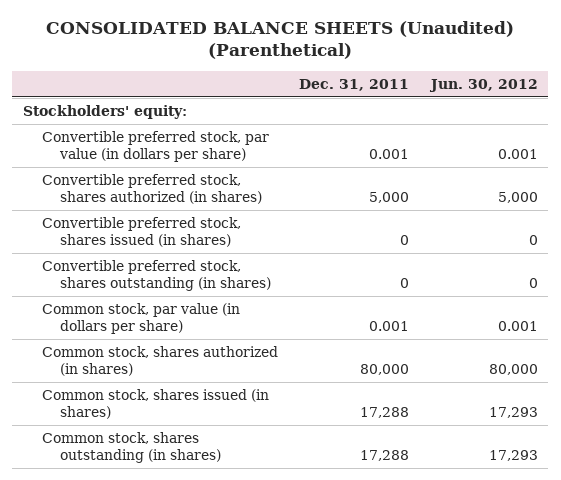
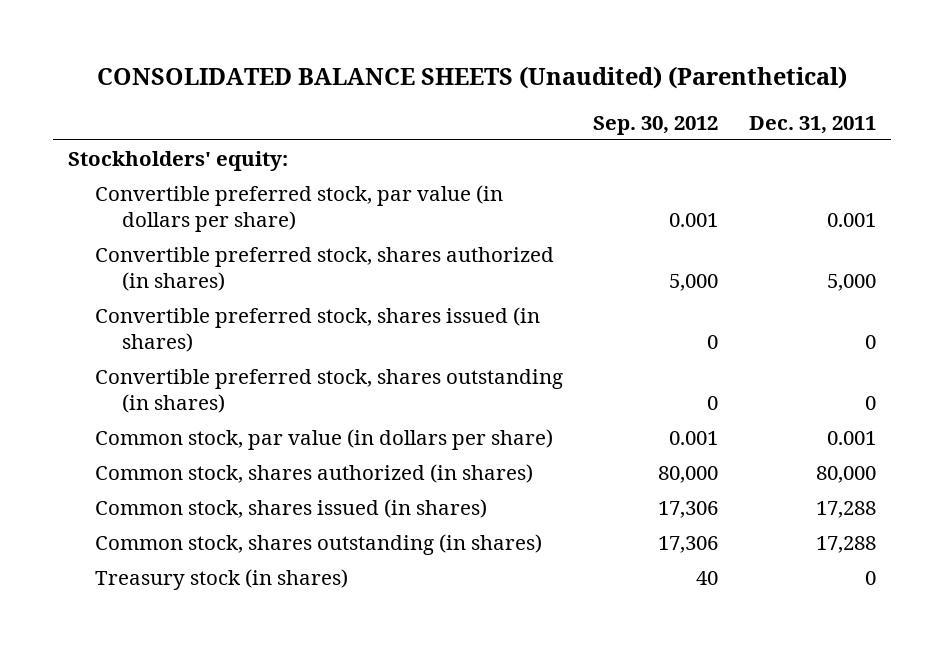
- | Dec. 31, 2011 | Jun. 30, 2012
+ | Sep. 30, 2012 | Dec. 31, 2011
+ Treasury stock (in shares) | 40 | 0

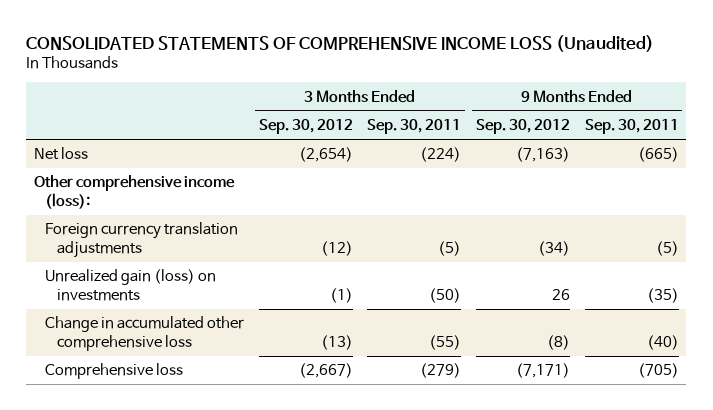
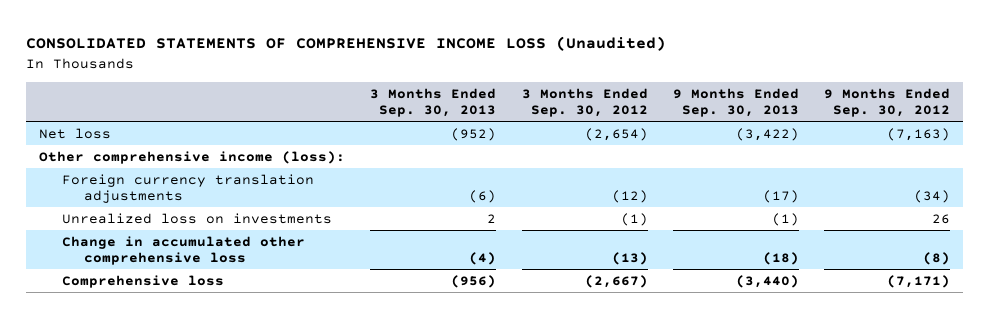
- | 3 Months Ended Sep. 30, 2012 | 3 Months Ended Sep. 30, 2011 | 9 Months Ended Sep. 30, 2012 | 9 Months Ended Sep. 30, 2011
+ | 3 Months Ended Sep. 30, 2013 | 3 Months Ended Sep. 30, 2012 | 9 Months Ended Sep. 30, 2013 | 9 Months Ended Sep. 30, 2012
- Unrealized gain (loss) on investments | (1) | (50) | 26 | (35)
+ Unrealized loss on investments | 2 | (1) | (1) | 26

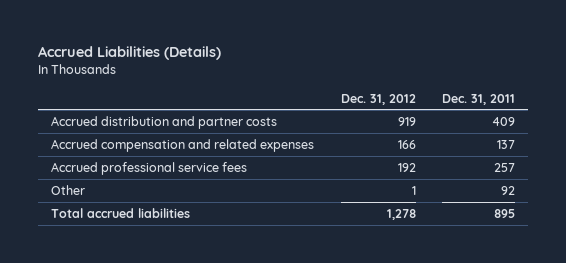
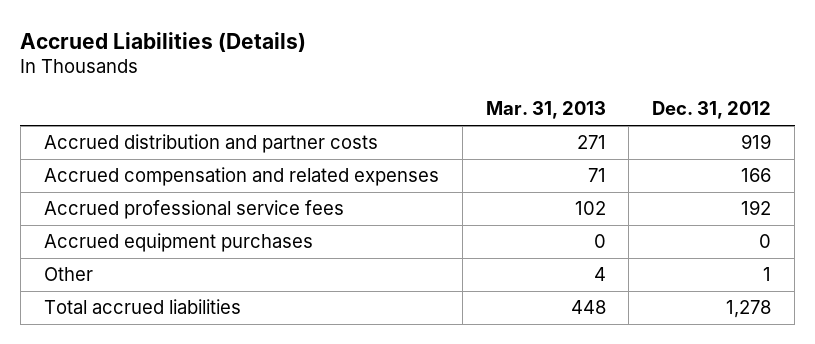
- | Dec. 31, 2012 | Dec. 31, 2011
+ | Mar. 31, 2013 | Dec. 31, 2012
+ Accrued equipment purchases | 0 | 0

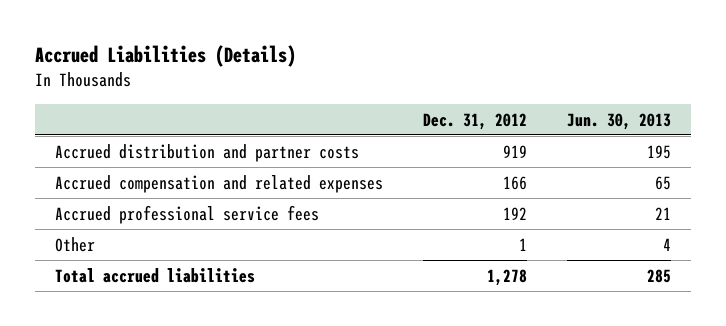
- | Mar. 31, 2013 | Dec. 31, 2012
+ | Dec. 31, 2012 | Jun. 30, 2013
- Accrued equipment purchases | 0 | 0

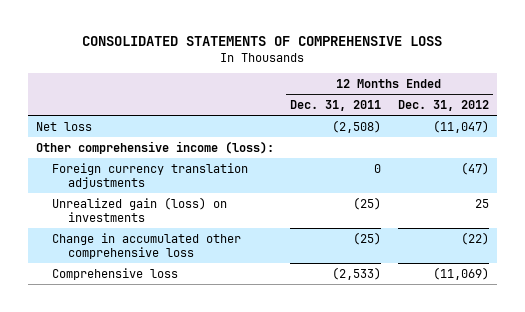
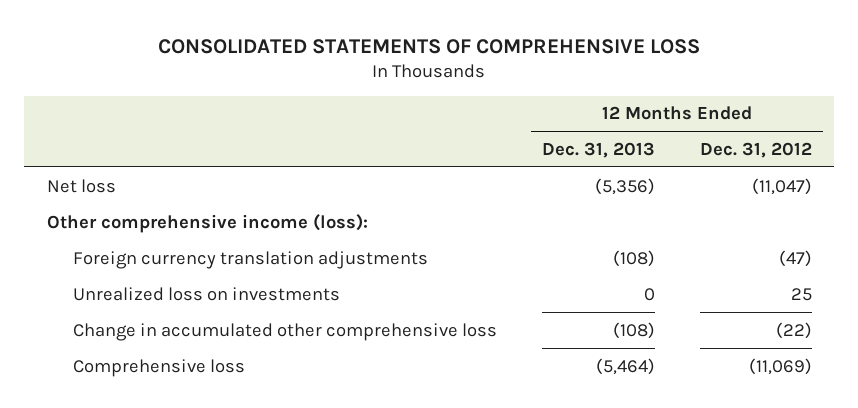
- | 12 Months Ended Dec. 31, 2011 | 12 Months Ended Dec. 31, 2012
+ | 12 Months Ended Dec. 31, 2013 | 12 Months Ended Dec. 31, 2012
- Unrealized gain (loss) on investments | (25) | 25
+ Unrealized loss on investments | 0 | 25

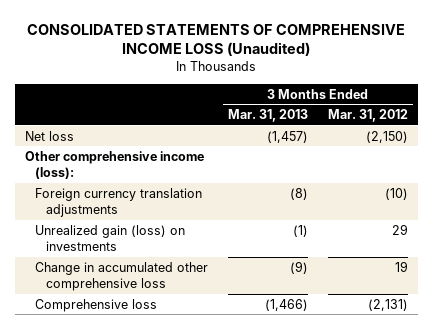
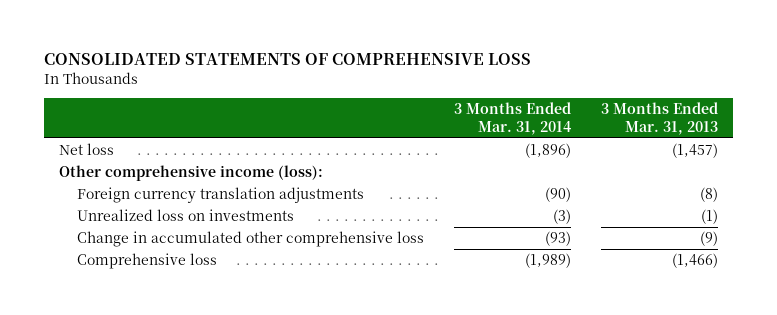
- CONSOLIDATED STATEMENTS OF COMPREHENSIVE INCOME LOSS (Unaudited)
+ CONSOLIDATED STATEMENTS OF COMPREHENSIVE LOSS
- | 3 Months Ended Mar. 31, 2013 | 3 Months Ended Mar. 31, 2012
+ | 3 Months Ended Mar. 31, 2014 | 3 Months Ended Mar. 31, 2013
- Unrealized gain (loss) on investments | (1) | 29
+ Unrealized loss on investments | (3) | (1)

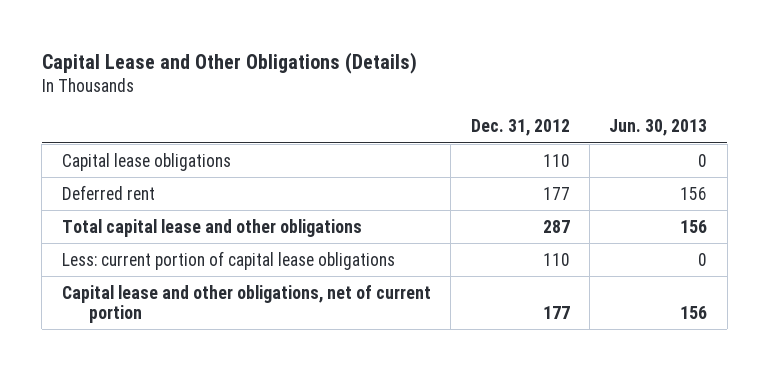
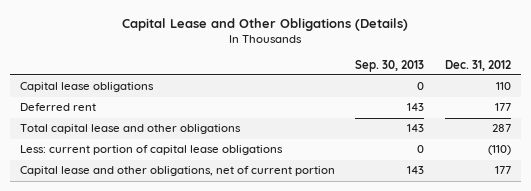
- | Dec. 31, 2012 | Jun. 30, 2013
+ | Sep. 30, 2013 | Dec. 31, 2012
- Less: current portion of capital lease obligations | 110 | 0
+ Less: current portion of capital lease obligations | 0 | (110)

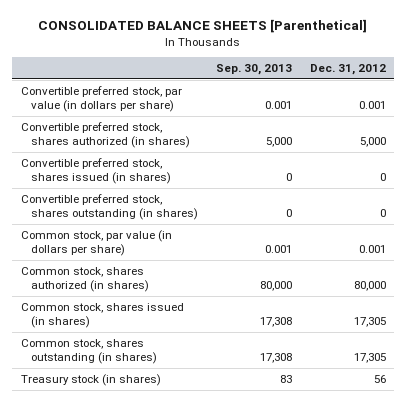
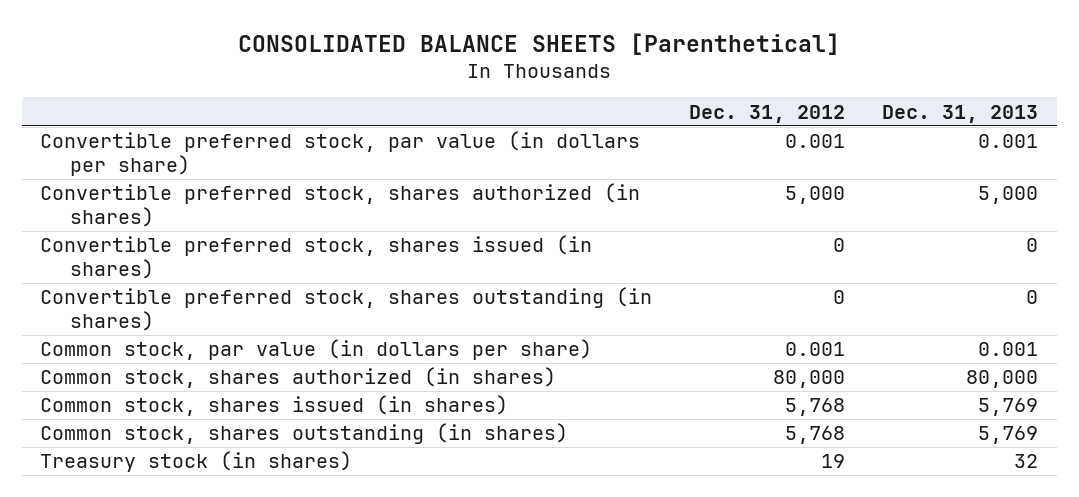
- | Sep. 30, 2013 | Dec. 31, 2012
+ | Dec. 31, 2012 | Dec. 31, 2013
- Common stock, shares issued (in shares) | 17,308 | 17,305
- Common stock, shares outstanding (in shares) | 17,308 | 17,305
- Treasury stock (in shares) | 83 | 56
+ Common stock, shares issued (in shares) | 5,768 | 5,769
+ Common stock, shares outstanding (in shares) | 5,768 | 5,769
+ Treasury stock (in shares) | 19 | 32

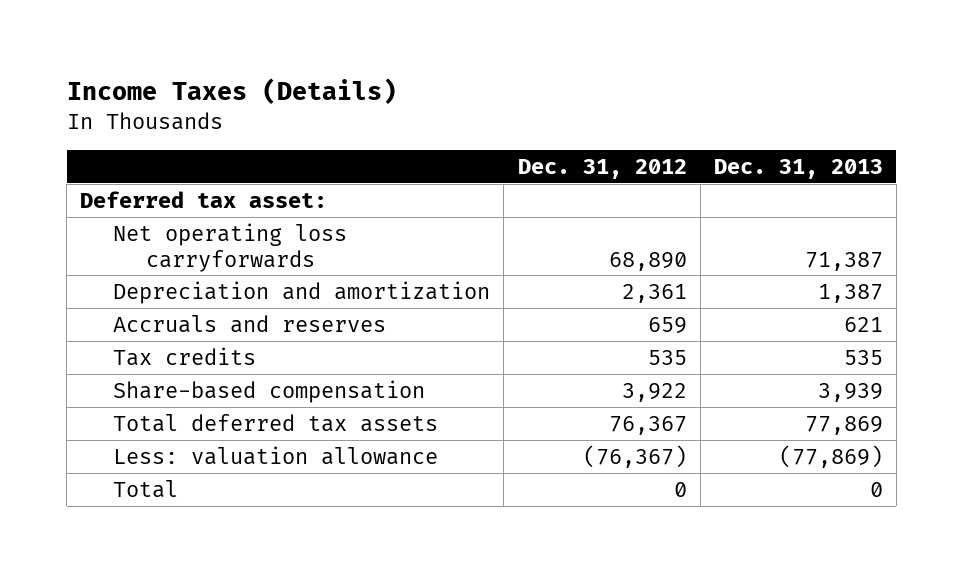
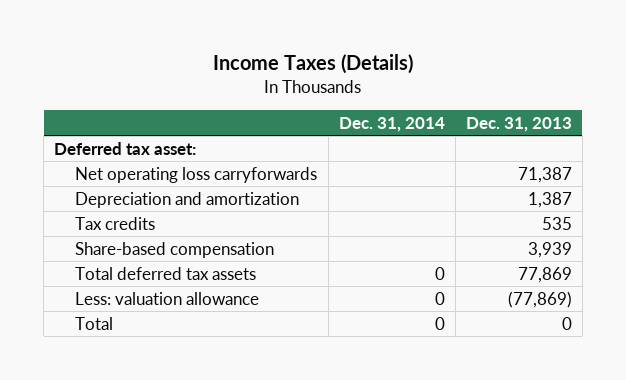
- | Dec. 31, 2012 | Dec. 31, 2013
+ | Dec. 31, 2014 | Dec. 31, 2013
- Accruals and reserves | 659 | 621

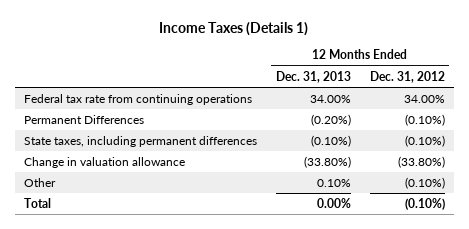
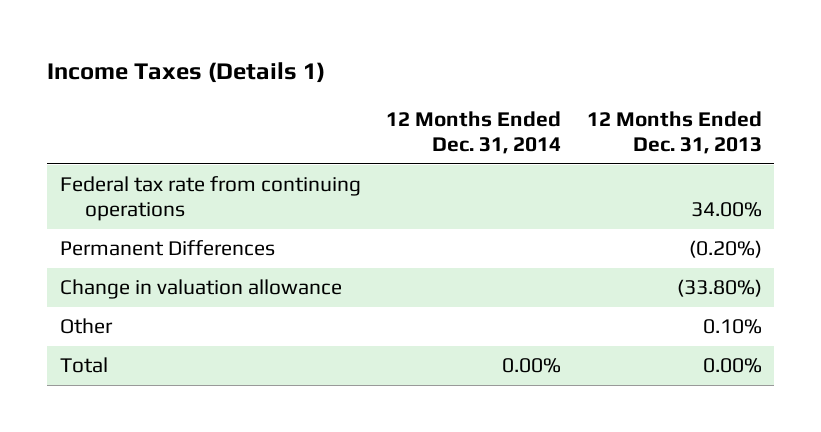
- | 12 Months Ended Dec. 31, 2013 | 12 Months Ended Dec. 31, 2012
+ | 12 Months Ended Dec. 31, 2014 | 12 Months Ended Dec. 31, 2013
- State taxes, including permanent differences | (0.10%) | (0.10%)

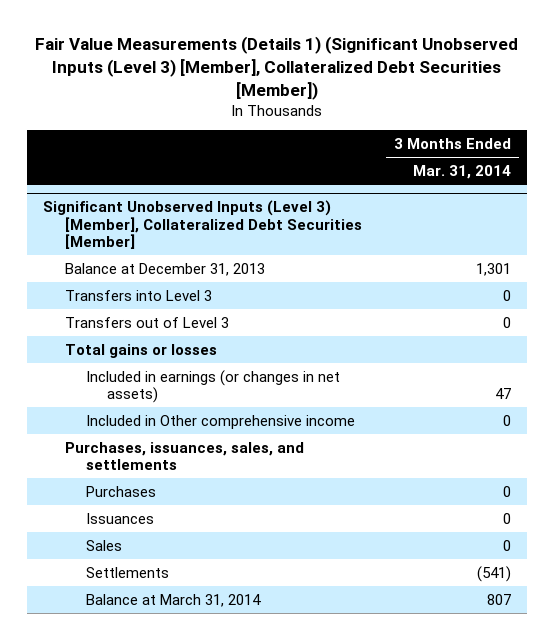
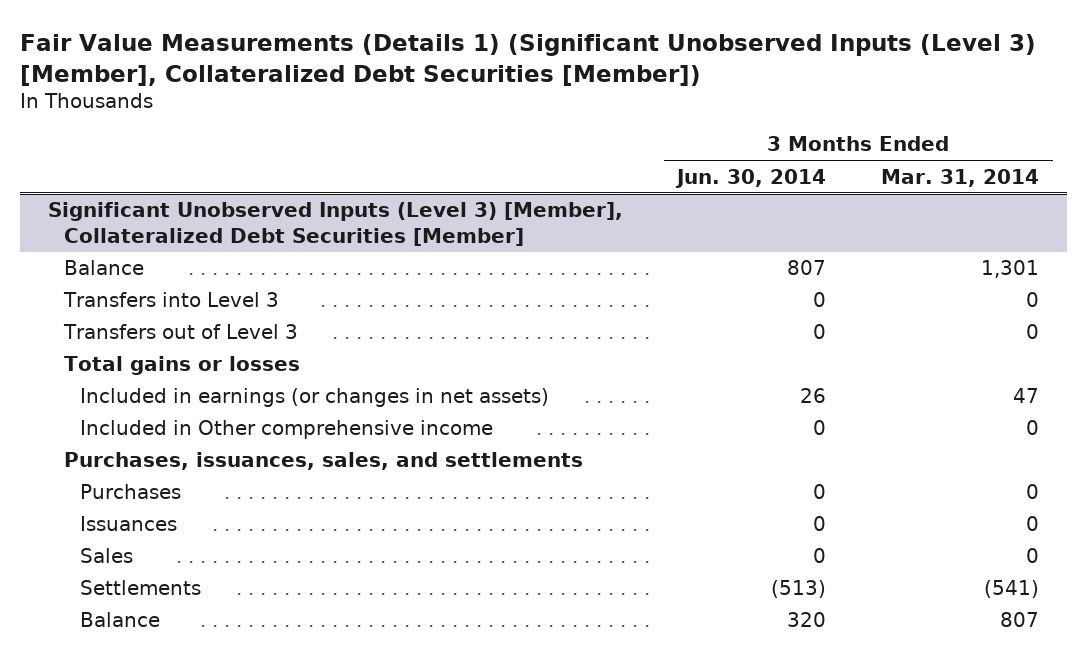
- | 3 Months Ended Mar. 31, 2014
+ | 3 Months Ended Jun. 30, 2014 | 3 Months Ended Mar. 31, 2014
@ Significant Unobserved Inputs (Level 3) [Member], Collateralized Debt Securities [Member]
- Balance at December 31, 2013 | 1,301
+ Balance | 807 | 1,301
- Balance at March 31, 2014 | 807
+ Balance | 320 | 807

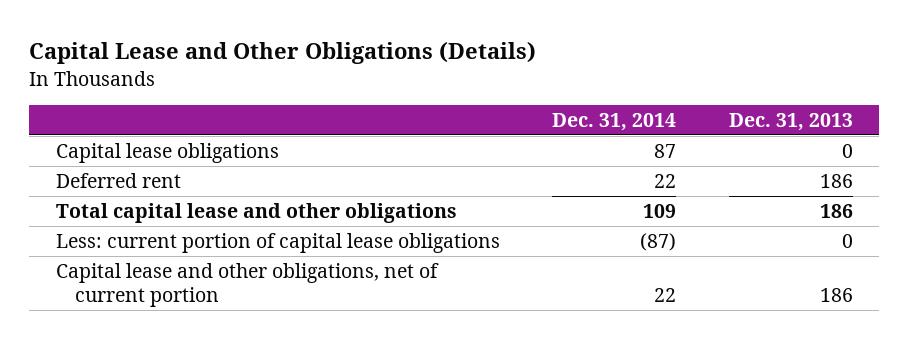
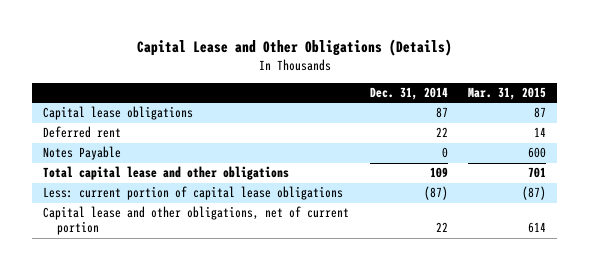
- | Dec. 31, 2014 | Dec. 31, 2013
+ | Dec. 31, 2014 | Mar. 31, 2015
+ Notes Payable | 0 | 600

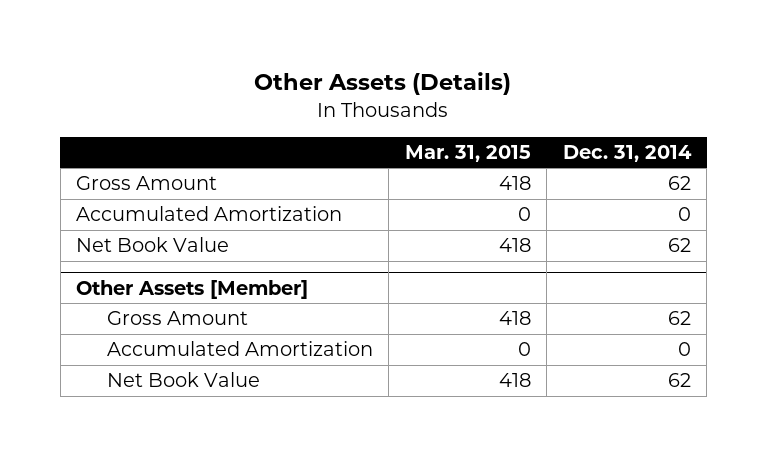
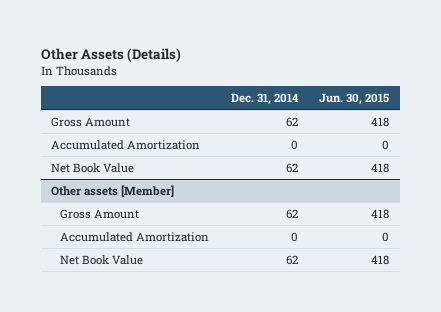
- | Mar. 31, 2015 | Dec. 31, 2014
+ | Dec. 31, 2014 | Jun. 30, 2015
- Other Assets [Member]
+ Other assets [Member]

